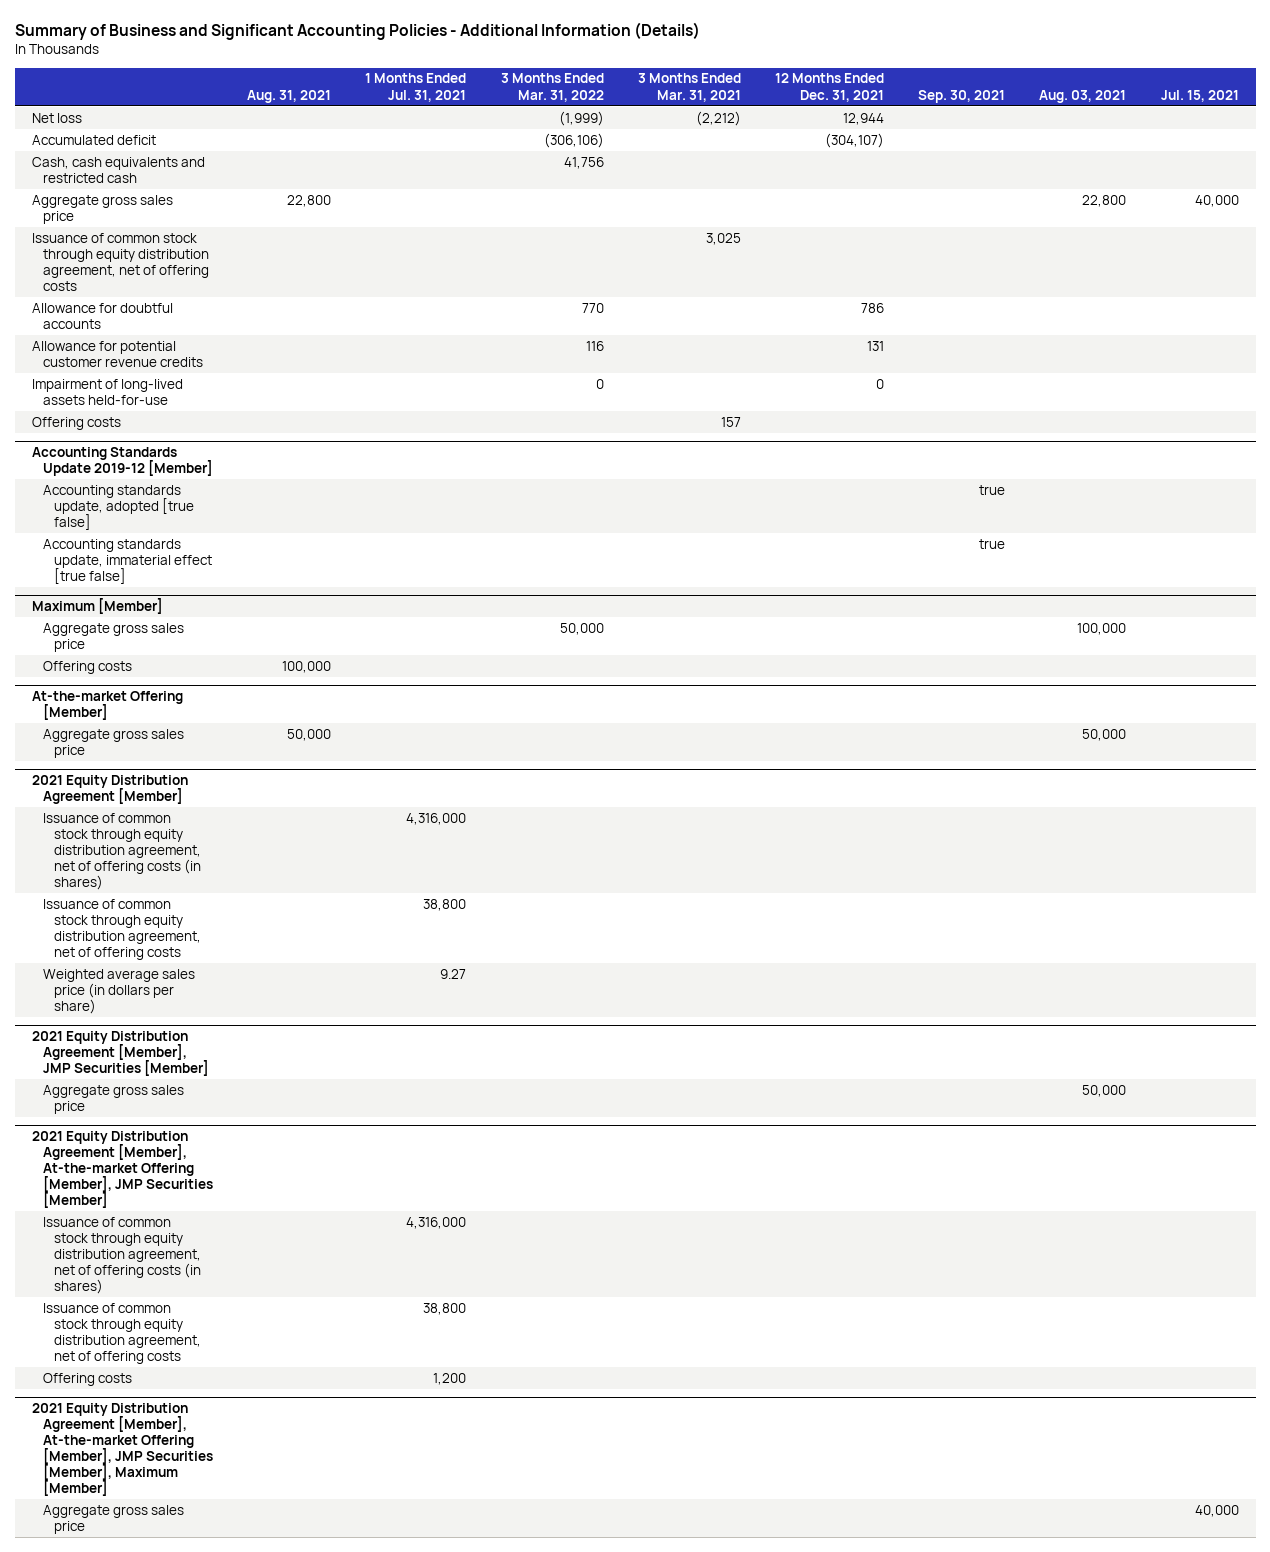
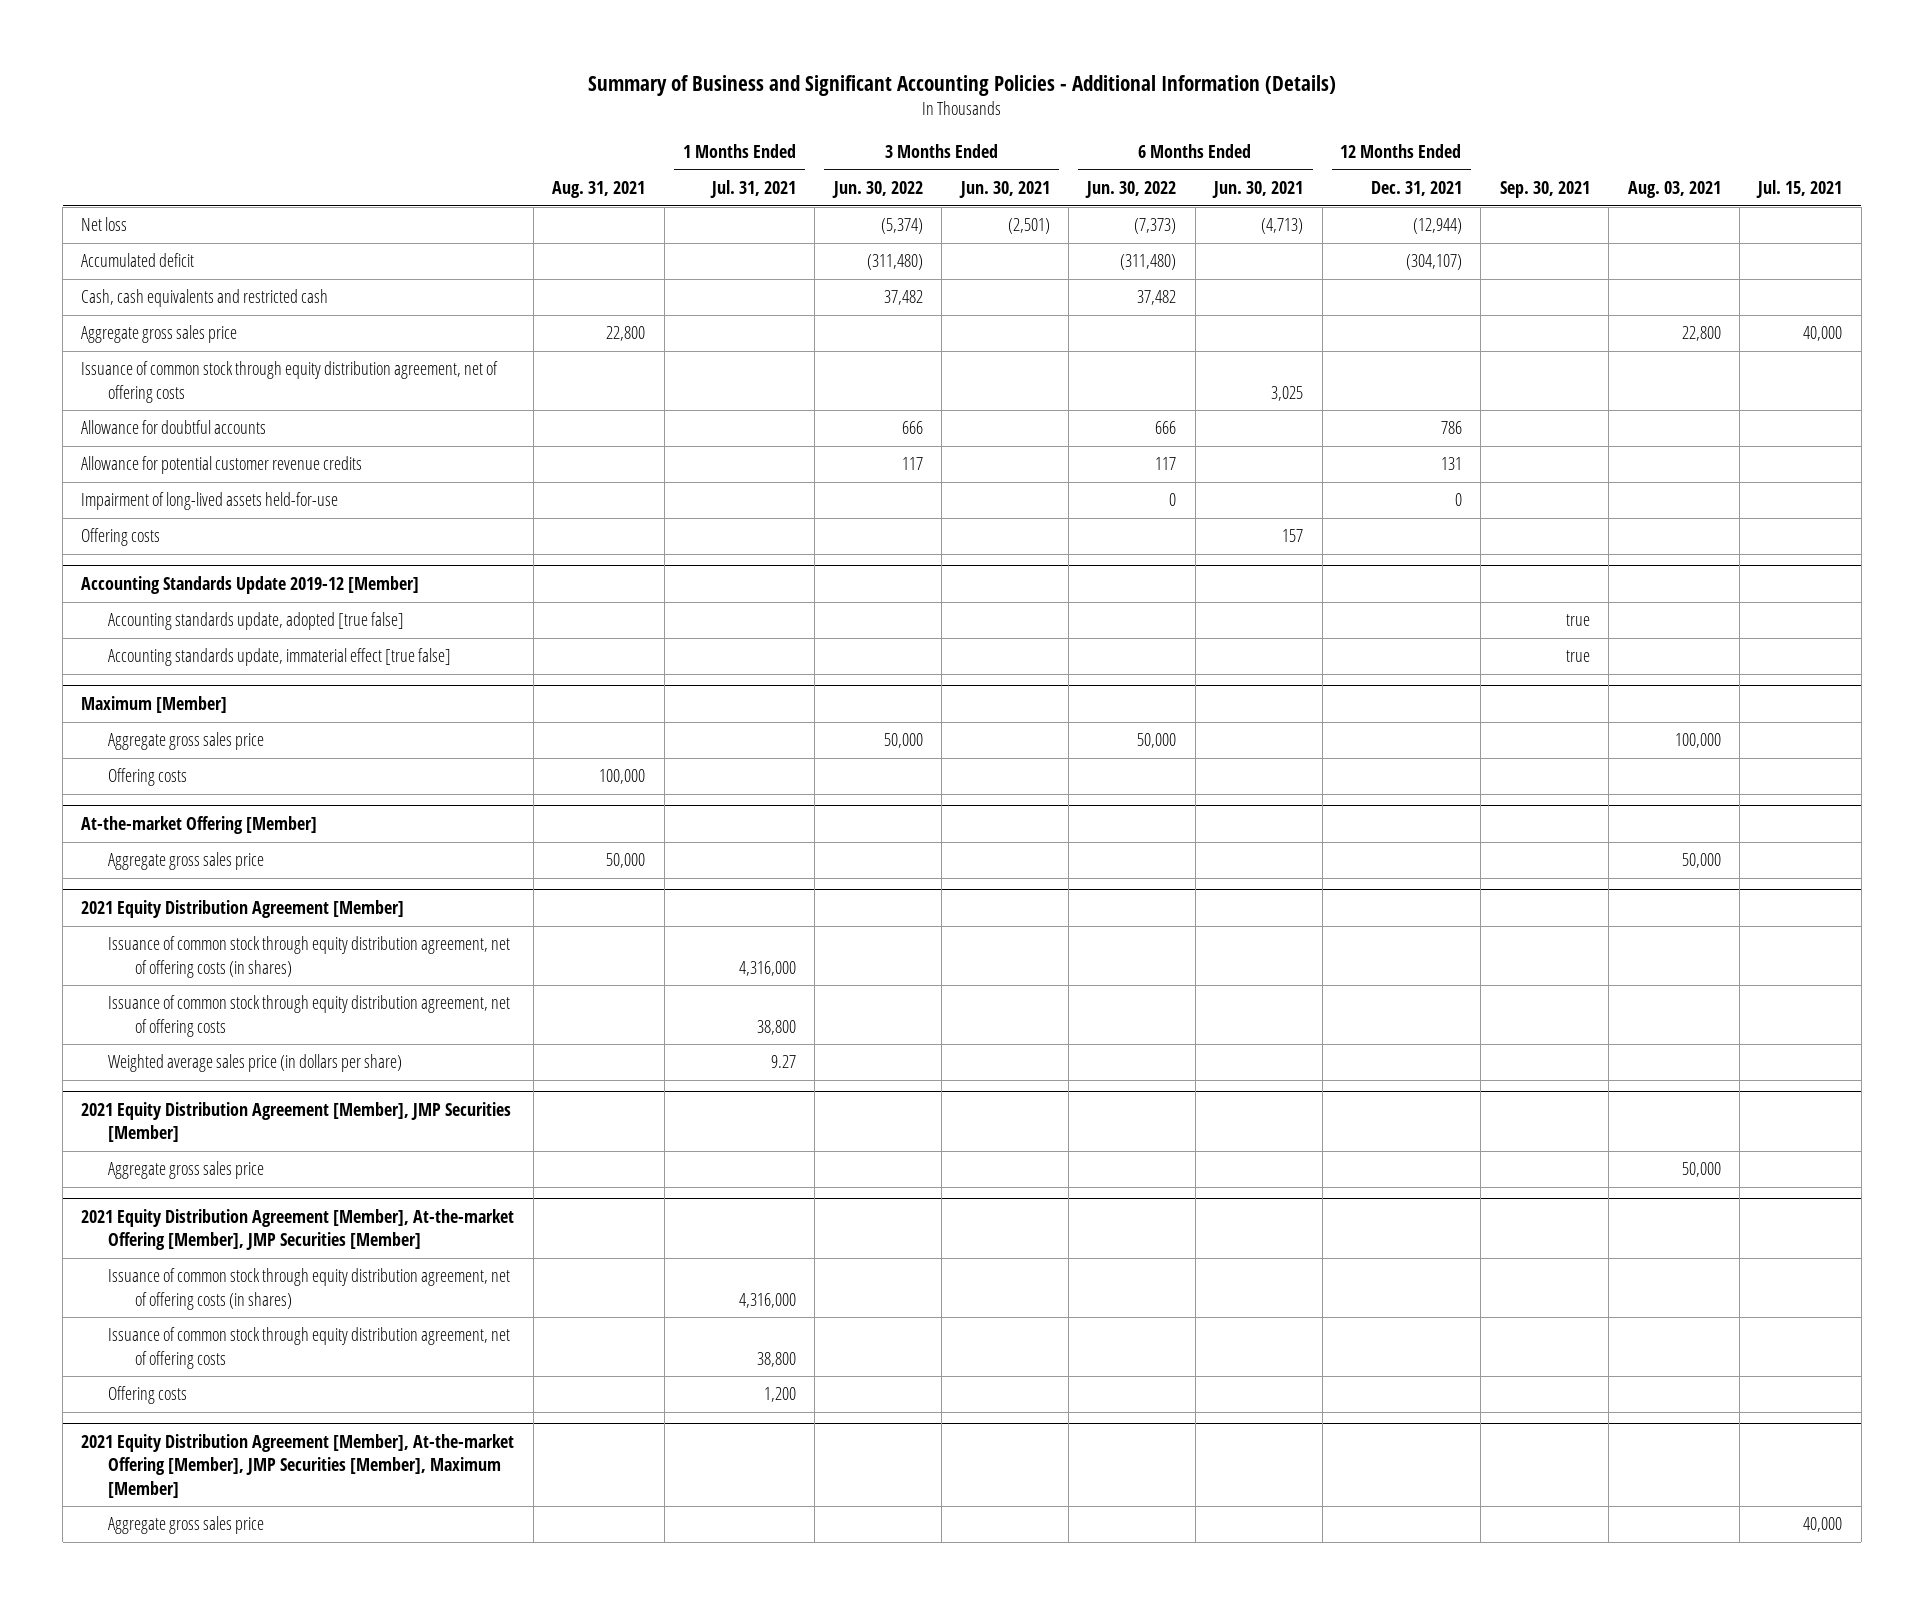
- | Aug. 31, 2021 | 1 Months Ended Jul. 31, 2021 | 3 Months Ended Mar. 31, 2022 | 3 Months Ended Mar. 31, 2021 | 12 Months Ended Dec. 31, 2021 | Sep. 30, 2021 | Aug. 03, 2021 | Jul. 15, 2021
+ | Aug. 31, 2021 | 1 Months Ended Jul. 31, 2021 | 3 Months Ended Jun. 30, 2022 | 3 Months Ended Jun. 30, 2021 | 6 Months Ended Jun. 30, 2022 | 6 Months Ended Jun. 30, 2021 | 12 Months Ended Dec. 31, 2021 | Sep. 30, 2021 | Aug. 03, 2021 | Jul. 15, 2021
- Net loss | | | (1,999) | (2,212) | 12,944 | | |
+ Net loss | | | (5,374) | (2,501) | (7,373) | (4,713) | (12,944) | | |

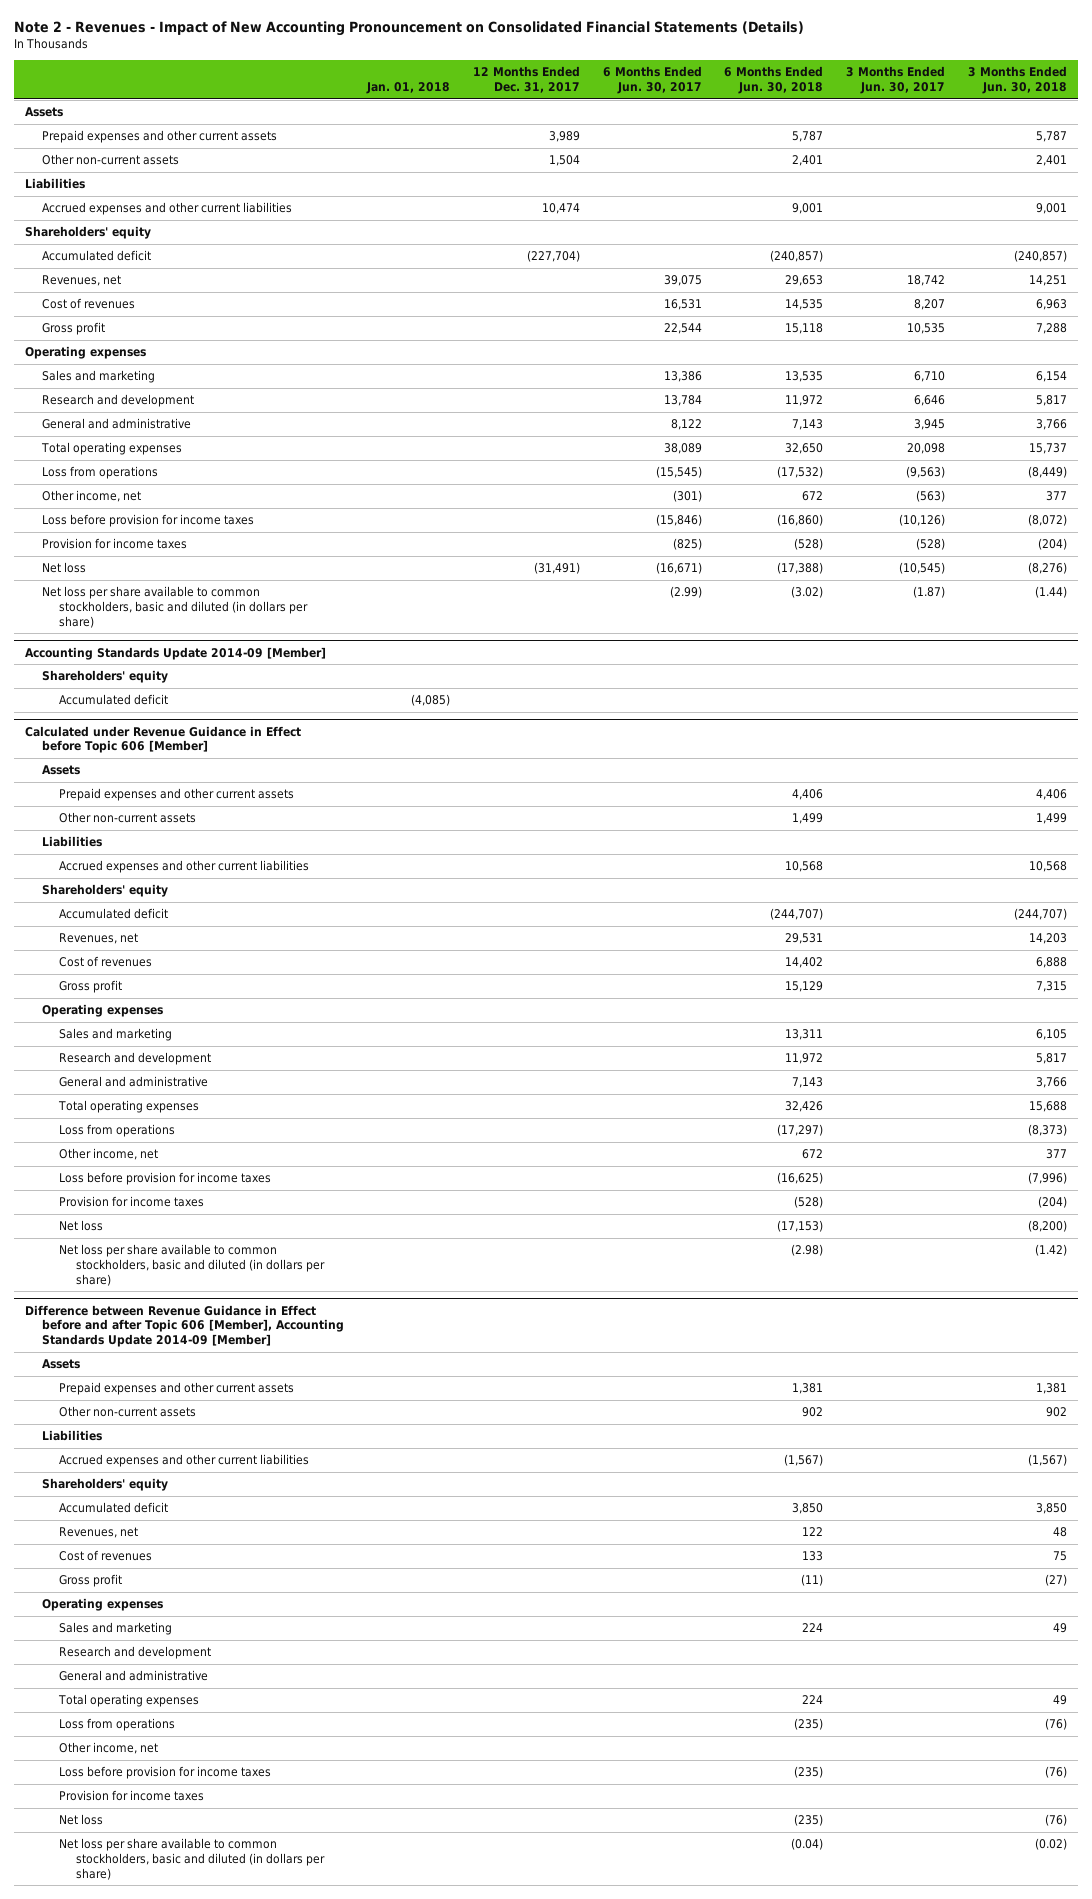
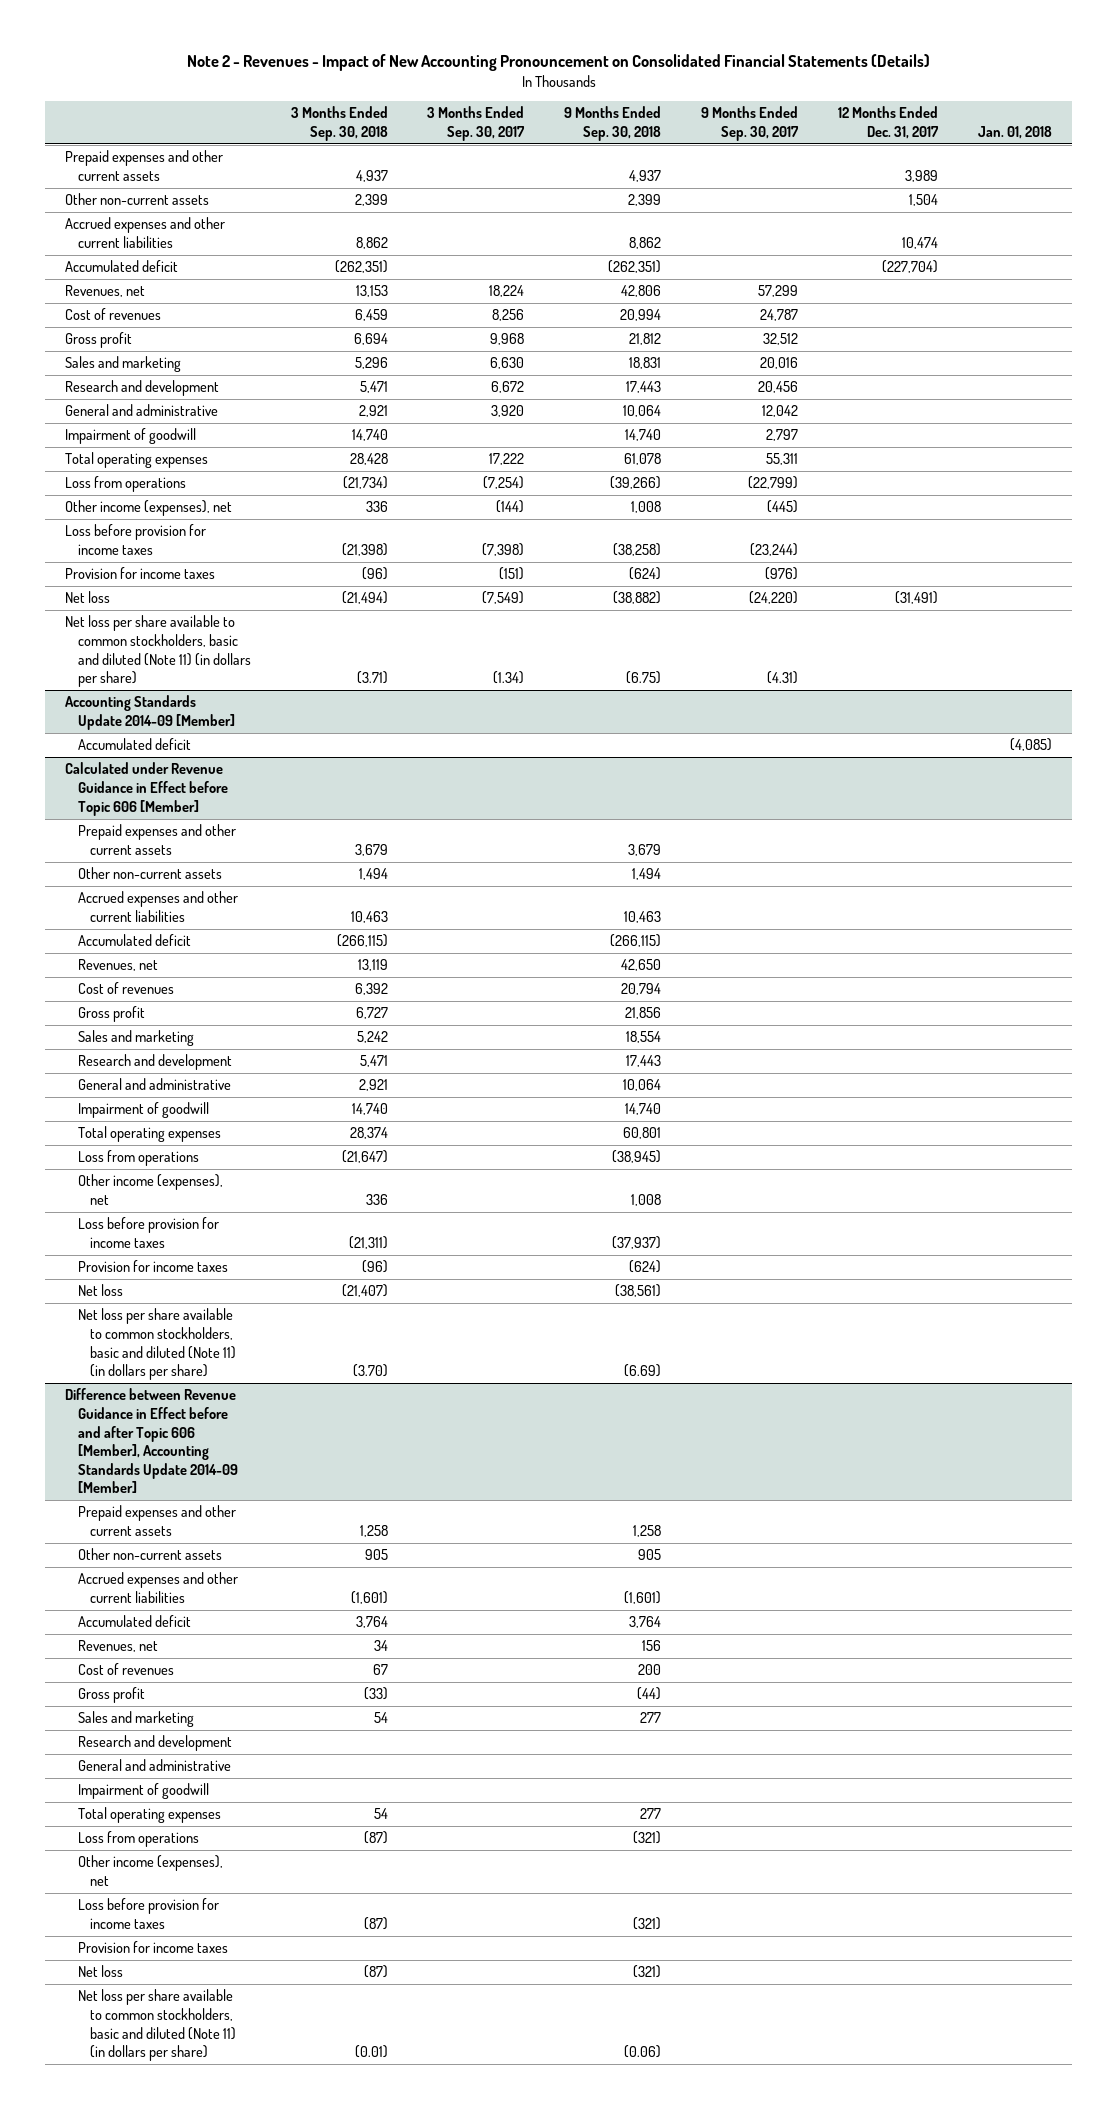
- | Jan. 01, 2018 | 12 Months Ended Dec. 31, 2017 | 6 Months Ended Jun. 30, 2017 | 6 Months Ended Jun. 30, 2018 | 3 Months Ended Jun. 30, 2017 | 3 Months Ended Jun. 30, 2018
+ | 3 Months Ended Sep. 30, 2018 | 3 Months Ended Sep. 30, 2017 | 9 Months Ended Sep. 30, 2018 | 9 Months Ended Sep. 30, 2017 | 12 Months Ended Dec. 31, 2017 | Jan. 01, 2018
- Assets
- Liabilities
- Shareholders' equity
- Operating expenses
+ Impairment of goodwill | 14,740 | | 14,740 | 2,797 | |
- Other income, net | | | (301) | 672 | (563) | 377
+ Other income (expenses), net | 336 | (144) | 1,008 | (445) | |
- Net loss per share available to common stockholders, basic and diluted (in dollars per share) | | | (2.99) | (3.02) | (1.87) | (1.44)
+ Net loss per share available to common stockholders, basic and diluted (Note 11) (in dollars per share) | (3.71) | (1.34) | (6.75) | (4.31) | |
@ Accounting Standards Update 2014-09 [Member]
- Shareholders' equity
@ Calculated under Revenue Guidance in Effect before Topic 606 [Member]
- Assets
- Liabilities
- Shareholders' equity
- Operating expenses
+ Impairment of goodwill | 14,740 | | 14,740 | | |
- Other income, net | | | | 672 | | 377
+ Other income (expenses), net | 336 | | 1,008 | | |
- Net loss per share available to common stockholders, basic and diluted (in dollars per share) | | | | (2.98) | | (1.42)
+ Net loss per share available to common stockholders, basic and diluted (Note 11) (in dollars per share) | (3.70) | | (6.69) | | |
@ Difference between Revenue Guidance in Effect before and after Topic 606 [Member], Accounting Standards Update 2014-09 [Member]
- Assets
- Liabilities
- Shareholders' equity
- Operating expenses
+ Impairment of goodwill
- Other income, net
+ Other income (expenses), net
- Net loss per share available to common stockholders, basic and diluted (in dollars per share) | | | | (0.04) | | (0.02)
+ Net loss per share available to common stockholders, basic and diluted (Note 11) (in dollars per share) | (0.01) | | (0.06) | | |

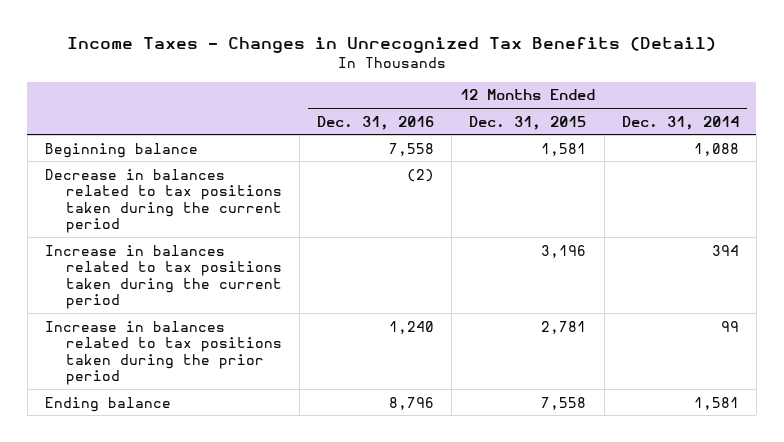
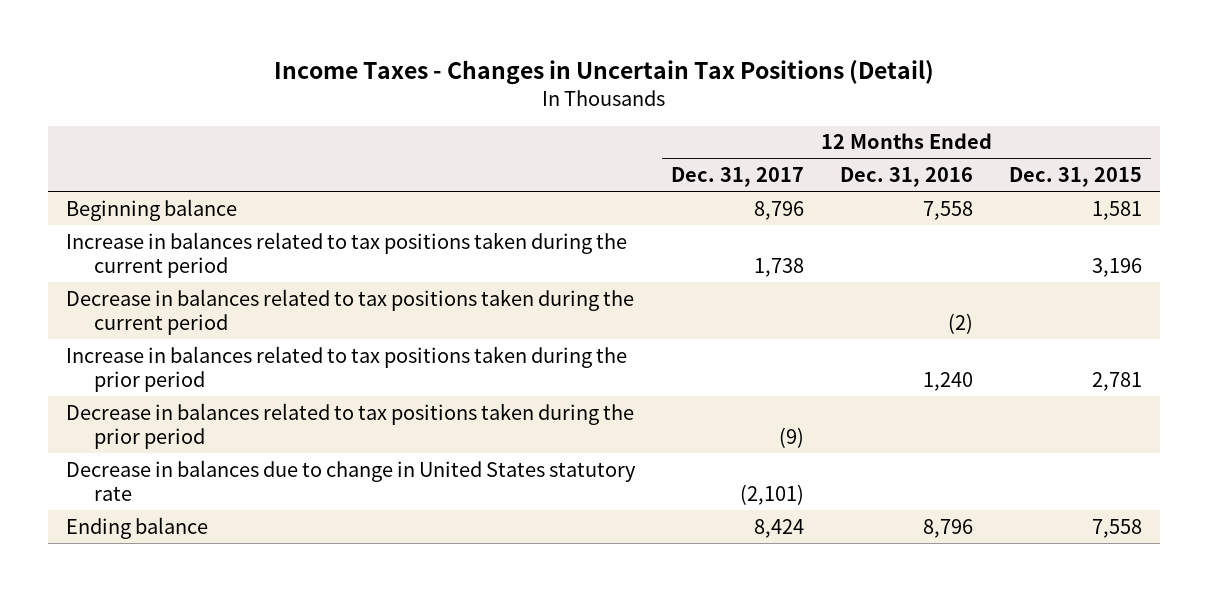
- Income Taxes - Changes in Unrecognized Tax Benefits (Detail)
+ Income Taxes - Changes in Uncertain Tax Positions (Detail)
- | 12 Months Ended Dec. 31, 2016 | 12 Months Ended Dec. 31, 2015 | 12 Months Ended Dec. 31, 2014
+ | 12 Months Ended Dec. 31, 2017 | 12 Months Ended Dec. 31, 2016 | 12 Months Ended Dec. 31, 2015
moved down: Decrease in balances related to tax positions taken during the current period | | (2) |
+ Decrease in balances related to tax positions taken during the prior period | (9) | |
+ Decrease in balances due to change in United States statutory rate | (2,101) | |

